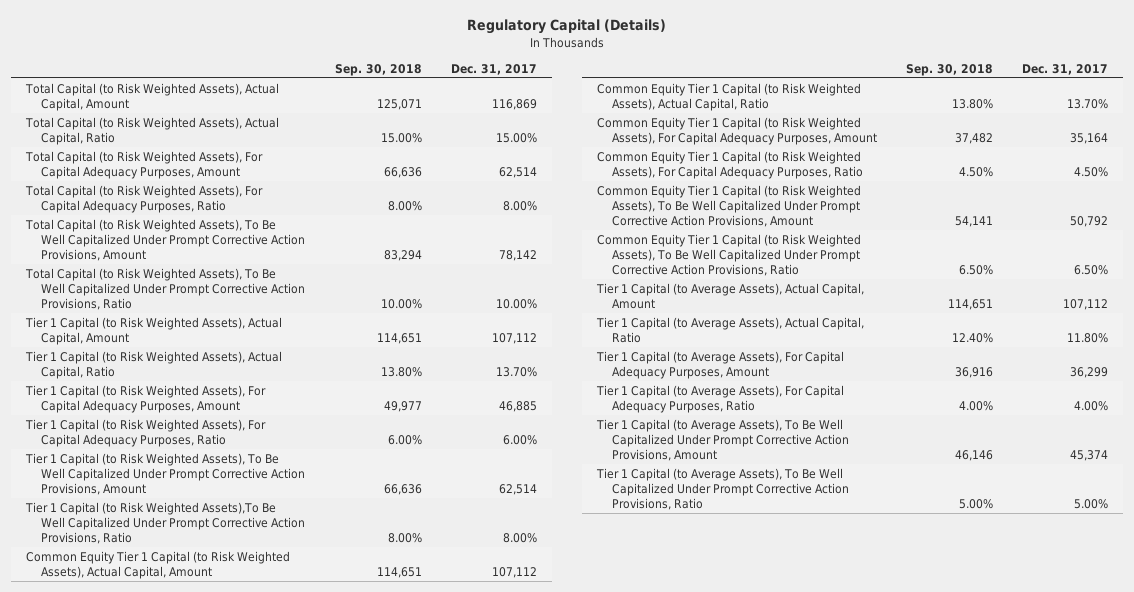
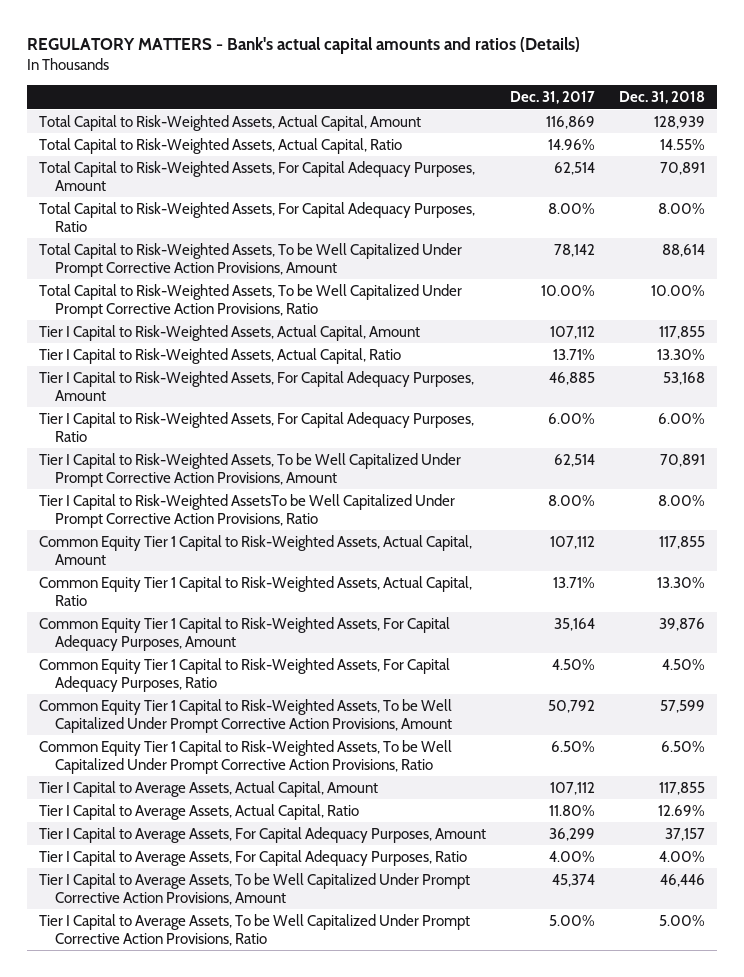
- Regulatory Capital (Details)
+ REGULATORY MATTERS - Bank's actual capital amounts and ratios (Details)
- | Sep. 30, 2018 | Dec. 31, 2017
+ | Dec. 31, 2017 | Dec. 31, 2018
- Total Capital (to Risk Weighted Assets), Actual Capital, Amount | 125,071 | 116,869
- Total Capital (to Risk Weighted Assets), Actual Capital, Ratio | 15.00% | 15.00%
- Total Capital (to Risk Weighted Assets), For Capital Adequacy Purposes, Amount | 66,636 | 62,514
- Total Capital (to Risk Weighted Assets), For Capital Adequacy Purposes, Ratio | 8.00% | 8.00%
- Total Capital (to Risk Weighted Assets), To Be Well Capitalized Under Prompt Corrective Action Provisions, Amount | 83,294 | 78,142
- Total Capital (to Risk Weighted Assets), To Be Well Capitalized Under Prompt Corrective Action Provisions, Ratio | 10.00% | 10.00%
- Tier 1 Capital (to Risk Weighted Assets), Actual Capital, Amount | 114,651 | 107,112
- Tier 1 Capital (to Risk Weighted Assets), Actual Capital, Ratio | 13.80% | 13.70%
- Tier 1 Capital (to Risk Weighted Assets), For Capital Adequacy Purposes, Amount | 49,977 | 46,885
- Tier 1 Capital (to Risk Weighted Assets), For Capital Adequacy Purposes, Ratio | 6.00% | 6.00%
- Tier 1 Capital (to Risk Weighted Assets), To Be Well Capitalized Under Prompt Corrective Action Provisions, Amount | 66,636 | 62,514
- Tier 1 Capital (to Risk Weighted Assets),To Be Well Capitalized Under Prompt Corrective Action Provisions, Ratio | 8.00% | 8.00%
- Common Equity Tier 1 Capital (to Risk Weighted Assets), Actual Capital, Amount | 114,651 | 107,112
- Common Equity Tier 1 Capital (to Risk Weighted Assets), Actual Capital, Ratio | 13.80% | 13.70%
- Common Equity Tier 1 Capital (to Risk Weighted Assets), For Capital Adequacy Purposes, Amount | 37,482 | 35,164
- Common Equity Tier 1 Capital (to Risk Weighted Assets), For Capital Adequacy Purposes, Ratio | 4.50% | 4.50%
- Common Equity Tier 1 Capital (to Risk Weighted Assets), To Be Well Capitalized Under Prompt Corrective Action Provisions, Amount | 54,141 | 50,792
- Common Equity Tier 1 Capital (to Risk Weighted Assets), To Be Well Capitalized Under Prompt Corrective Action Provisions, Ratio | 6.50% | 6.50%
- Tier 1 Capital (to Average Assets), Actual Capital, Amount | 114,651 | 107,112
- Tier 1 Capital (to Average Assets), Actual Capital, Ratio | 12.40% | 11.80%
- Tier 1 Capital (to Average Assets), For Capital Adequacy Purposes, Amount | 36,916 | 36,299
- Tier 1 Capital (to Average Assets), For Capital Adequacy Purposes, Ratio | 4.00% | 4.00%
- Tier 1 Capital (to Average Assets), To Be Well Capitalized Under Prompt Corrective Action Provisions, Amount | 46,146 | 45,374
- Tier 1 Capital (to Average Assets), To Be Well Capitalized Under Prompt Corrective Action Provisions, Ratio | 5.00% | 5.00%
+ Total Capital to Risk-Weighted Assets, Actual Capital, Amount | 116,869 | 128,939
+ Total Capital to Risk-Weighted Assets, Actual Capital, Ratio | 14.96% | 14.55%
+ Total Capital to Risk-Weighted Assets, For Capital Adequacy Purposes, Amount | 62,514 | 70,891
+ Total Capital to Risk-Weighted Assets, For Capital Adequacy Purposes, Ratio | 8.00% | 8.00%
+ Total Capital to Risk-Weighted Assets, To be Well Capitalized Under Prompt Corrective Action Provisions, Amount | 78,142 | 88,614
+ Total Capital to Risk-Weighted Assets, To be Well Capitalized Under Prompt Corrective Action Provisions, Ratio | 10.00% | 10.00%
+ Tier I Capital to Risk-Weighted Assets, Actual Capital, Amount | 107,112 | 117,855
+ Tier I Capital to Risk-Weighted Assets, Actual Capital, Ratio | 13.71% | 13.30%
+ Tier I Capital to Risk-Weighted Assets, For Capital Adequacy Purposes, Amount | 46,885 | 53,168
+ Tier I Capital to Risk-Weighted Assets, For Capital Adequacy Purposes, Ratio | 6.00% | 6.00%
+ Tier I Capital to Risk-Weighted Assets, To be Well Capitalized Under Prompt Corrective Action Provisions, Amount | 62,514 | 70,891
+ Tier I Capital to Risk-Weighted AssetsTo be Well Capitalized Under Prompt Corrective Action Provisions, Ratio | 8.00% | 8.00%
+ Common Equity Tier 1 Capital to Risk-Weighted Assets, Actual Capital, Amount | 107,112 | 117,855
+ Common Equity Tier 1 Capital to Risk-Weighted Assets, Actual Capital, Ratio | 13.71% | 13.30%
+ Common Equity Tier 1 Capital to Risk-Weighted Assets, For Capital Adequacy Purposes, Amount | 35,164 | 39,876
+ Common Equity Tier 1 Capital to Risk-Weighted Assets, For Capital Adequacy Purposes, Ratio | 4.50% | 4.50%
+ Common Equity Tier 1 Capital to Risk-Weighted Assets, To be Well Capitalized Under Prompt Corrective Action Provisions, Amount | 50,792 | 57,599
+ Common Equity Tier 1 Capital to Risk-Weighted Assets, To be Well Capitalized Under Prompt Corrective Action Provisions, Ratio | 6.50% | 6.50%
+ Tier I Capital to Average Assets, Actual Capital, Amount | 107,112 | 117,855
+ Tier I Capital to Average Assets, Actual Capital, Ratio | 11.80% | 12.69%
+ Tier I Capital to Average Assets, For Capital Adequacy Purposes, Amount | 36,299 | 37,157
+ Tier I Capital to Average Assets, For Capital Adequacy Purposes, Ratio | 4.00% | 4.00%
+ Tier I Capital to Average Assets, To be Well Capitalized Under Prompt Corrective Action Provisions, Amount | 45,374 | 46,446
+ Tier I Capital to Average Assets, To be Well Capitalized Under Prompt Corrective Action Provisions, Ratio | 5.00% | 5.00%

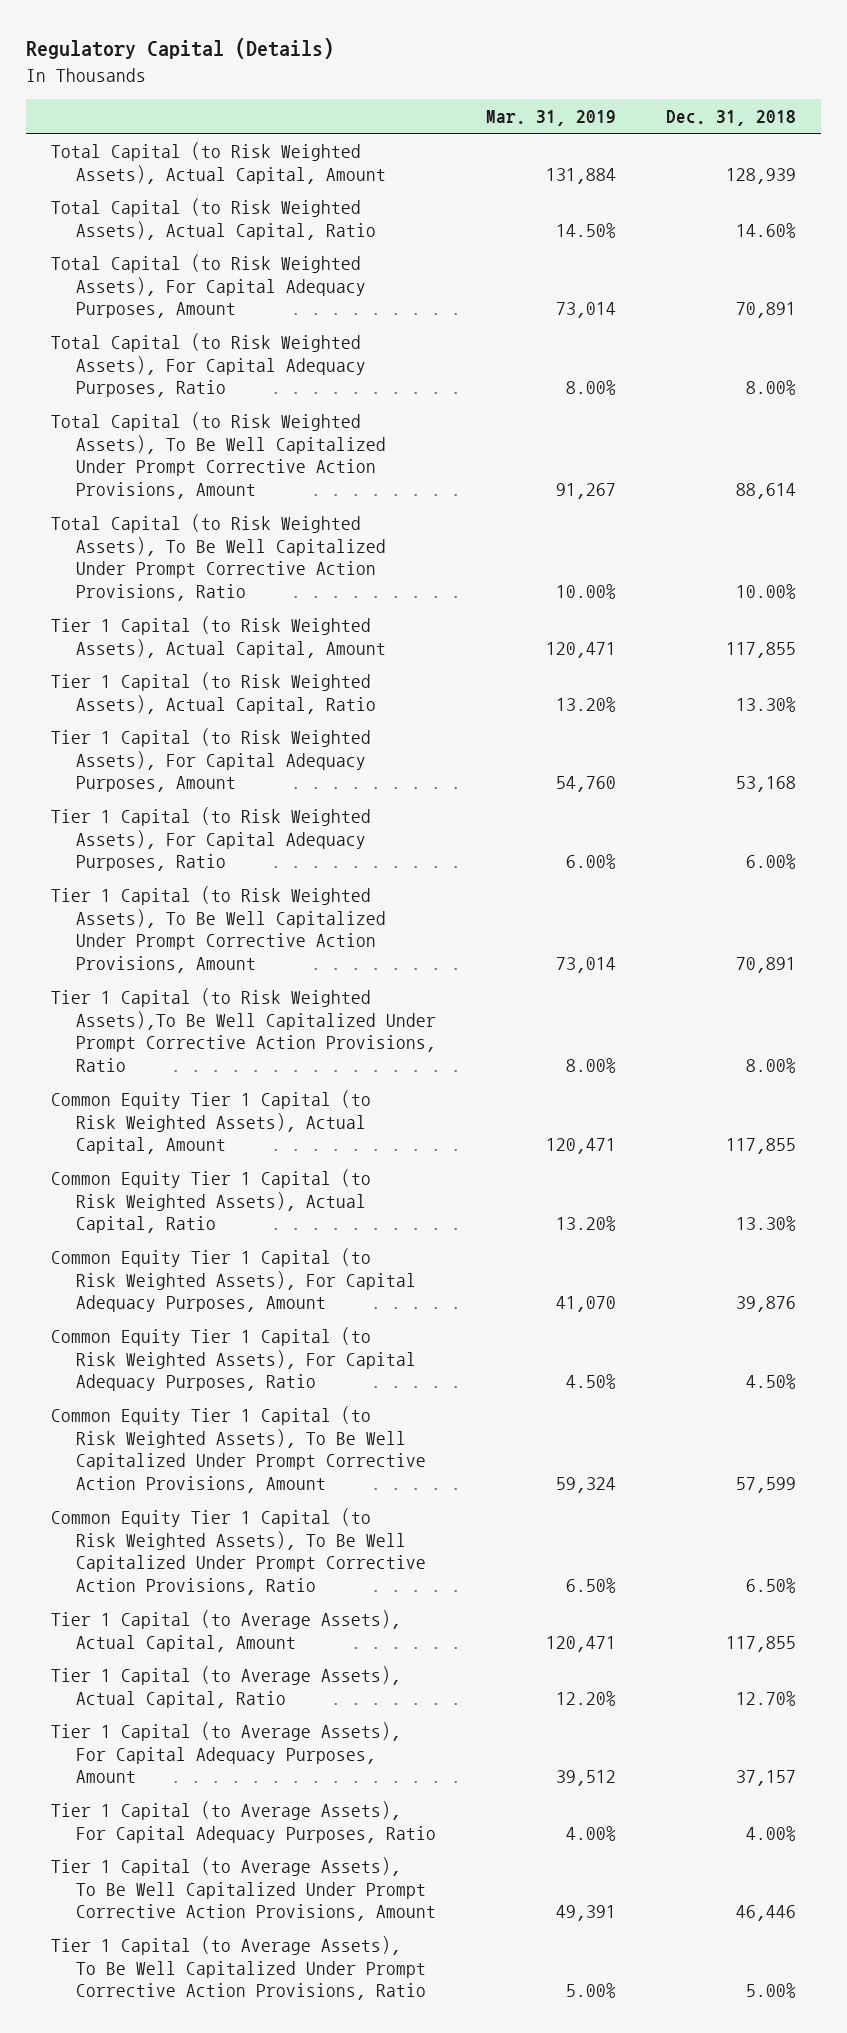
- REGULATORY MATTERS - Bank's actual capital amounts and ratios (Details)
+ Regulatory Capital (Details)
- | Dec. 31, 2017 | Dec. 31, 2018
+ | Mar. 31, 2019 | Dec. 31, 2018
- Total Capital to Risk-Weighted Assets, Actual Capital, Amount | 116,869 | 128,939
- Total Capital to Risk-Weighted Assets, Actual Capital, Ratio | 14.96% | 14.55%
- Total Capital to Risk-Weighted Assets, For Capital Adequacy Purposes, Amount | 62,514 | 70,891
- Total Capital to Risk-Weighted Assets, For Capital Adequacy Purposes, Ratio | 8.00% | 8.00%
- Total Capital to Risk-Weighted Assets, To be Well Capitalized Under Prompt Corrective Action Provisions, Amount | 78,142 | 88,614
- Total Capital to Risk-Weighted Assets, To be Well Capitalized Under Prompt Corrective Action Provisions, Ratio | 10.00% | 10.00%
- Tier I Capital to Risk-Weighted Assets, Actual Capital, Amount | 107,112 | 117,855
- Tier I Capital to Risk-Weighted Assets, Actual Capital, Ratio | 13.71% | 13.30%
- Tier I Capital to Risk-Weighted Assets, For Capital Adequacy Purposes, Amount | 46,885 | 53,168
- Tier I Capital to Risk-Weighted Assets, For Capital Adequacy Purposes, Ratio | 6.00% | 6.00%
- Tier I Capital to Risk-Weighted Assets, To be Well Capitalized Under Prompt Corrective Action Provisions, Amount | 62,514 | 70,891
- Tier I Capital to Risk-Weighted AssetsTo be Well Capitalized Under Prompt Corrective Action Provisions, Ratio | 8.00% | 8.00%
- Common Equity Tier 1 Capital to Risk-Weighted Assets, Actual Capital, Amount | 107,112 | 117,855
- Common Equity Tier 1 Capital to Risk-Weighted Assets, Actual Capital, Ratio | 13.71% | 13.30%
- Common Equity Tier 1 Capital to Risk-Weighted Assets, For Capital Adequacy Purposes, Amount | 35,164 | 39,876
- Common Equity Tier 1 Capital to Risk-Weighted Assets, For Capital Adequacy Purposes, Ratio | 4.50% | 4.50%
- Common Equity Tier 1 Capital to Risk-Weighted Assets, To be Well Capitalized Under Prompt Corrective Action Provisions, Amount | 50,792 | 57,599
- Common Equity Tier 1 Capital to Risk-Weighted Assets, To be Well Capitalized Under Prompt Corrective Action Provisions, Ratio | 6.50% | 6.50%
- Tier I Capital to Average Assets, Actual Capital, Amount | 107,112 | 117,855
- Tier I Capital to Average Assets, Actual Capital, Ratio | 11.80% | 12.69%
- Tier I Capital to Average Assets, For Capital Adequacy Purposes, Amount | 36,299 | 37,157
- Tier I Capital to Average Assets, For Capital Adequacy Purposes, Ratio | 4.00% | 4.00%
- Tier I Capital to Average Assets, To be Well Capitalized Under Prompt Corrective Action Provisions, Amount | 45,374 | 46,446
- Tier I Capital to Average Assets, To be Well Capitalized Under Prompt Corrective Action Provisions, Ratio | 5.00% | 5.00%
+ Total Capital (to Risk Weighted Assets), Actual Capital, Amount | 131,884 | 128,939
+ Total Capital (to Risk Weighted Assets), Actual Capital, Ratio | 14.50% | 14.60%
+ Total Capital (to Risk Weighted Assets), For Capital Adequacy Purposes, Amount | 73,014 | 70,891
+ Total Capital (to Risk Weighted Assets), For Capital Adequacy Purposes, Ratio | 8.00% | 8.00%
+ Total Capital (to Risk Weighted Assets), To Be Well Capitalized Under Prompt Corrective Action Provisions, Amount | 91,267 | 88,614
+ Total Capital (to Risk Weighted Assets), To Be Well Capitalized Under Prompt Corrective Action Provisions, Ratio | 10.00% | 10.00%
+ Tier 1 Capital (to Risk Weighted Assets), Actual Capital, Amount | 120,471 | 117,855
+ Tier 1 Capital (to Risk Weighted Assets), Actual Capital, Ratio | 13.20% | 13.30%
+ Tier 1 Capital (to Risk Weighted Assets), For Capital Adequacy Purposes, Amount | 54,760 | 53,168
+ Tier 1 Capital (to Risk Weighted Assets), For Capital Adequacy Purposes, Ratio | 6.00% | 6.00%
+ Tier 1 Capital (to Risk Weighted Assets), To Be Well Capitalized Under Prompt Corrective Action Provisions, Amount | 73,014 | 70,891
+ Tier 1 Capital (to Risk Weighted Assets),To Be Well Capitalized Under Prompt Corrective Action Provisions, Ratio | 8.00% | 8.00%
+ Common Equity Tier 1 Capital (to Risk Weighted Assets), Actual Capital, Amount | 120,471 | 117,855
+ Common Equity Tier 1 Capital (to Risk Weighted Assets), Actual Capital, Ratio | 13.20% | 13.30%
+ Common Equity Tier 1 Capital (to Risk Weighted Assets), For Capital Adequacy Purposes, Amount | 41,070 | 39,876
+ Common Equity Tier 1 Capital (to Risk Weighted Assets), For Capital Adequacy Purposes, Ratio | 4.50% | 4.50%
+ Common Equity Tier 1 Capital (to Risk Weighted Assets), To Be Well Capitalized Under Prompt Corrective Action Provisions, Amount | 59,324 | 57,599
+ Common Equity Tier 1 Capital (to Risk Weighted Assets), To Be Well Capitalized Under Prompt Corrective Action Provisions, Ratio | 6.50% | 6.50%
+ Tier 1 Capital (to Average Assets), Actual Capital, Amount | 120,471 | 117,855
+ Tier 1 Capital (to Average Assets), Actual Capital, Ratio | 12.20% | 12.70%
+ Tier 1 Capital (to Average Assets), For Capital Adequacy Purposes, Amount | 39,512 | 37,157
+ Tier 1 Capital (to Average Assets), For Capital Adequacy Purposes, Ratio | 4.00% | 4.00%
+ Tier 1 Capital (to Average Assets), To Be Well Capitalized Under Prompt Corrective Action Provisions, Amount | 49,391 | 46,446
+ Tier 1 Capital (to Average Assets), To Be Well Capitalized Under Prompt Corrective Action Provisions, Ratio | 5.00% | 5.00%

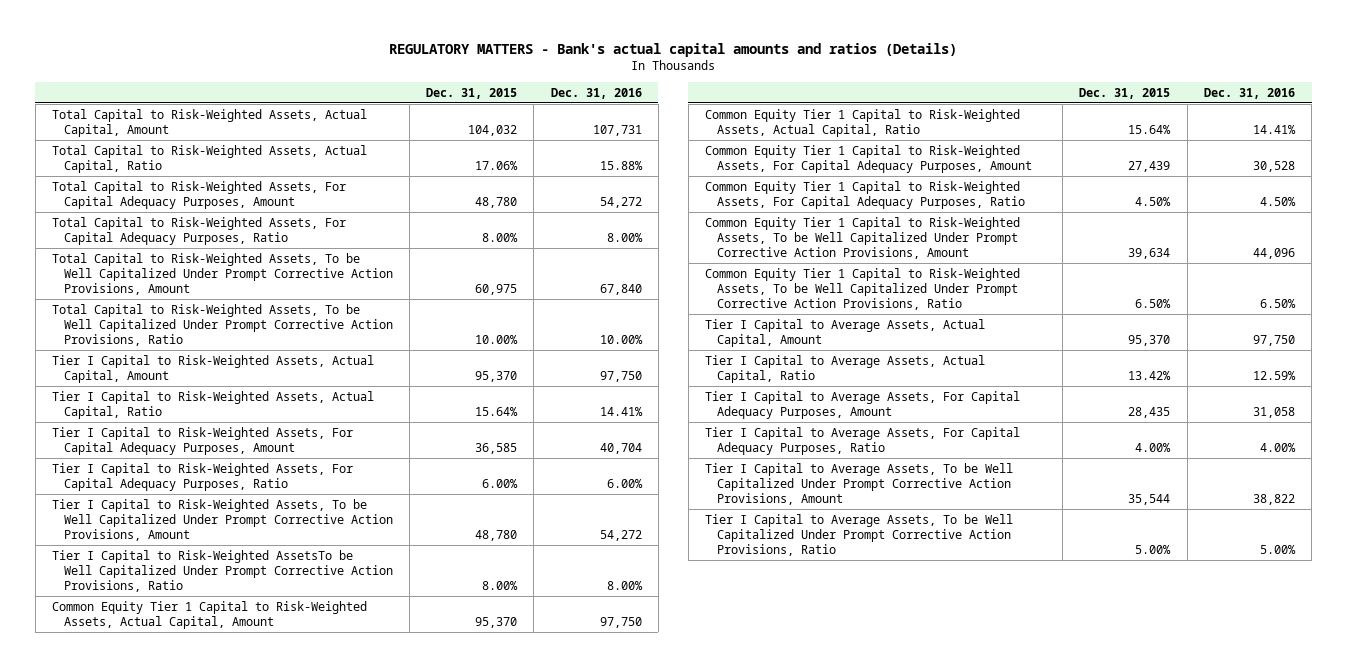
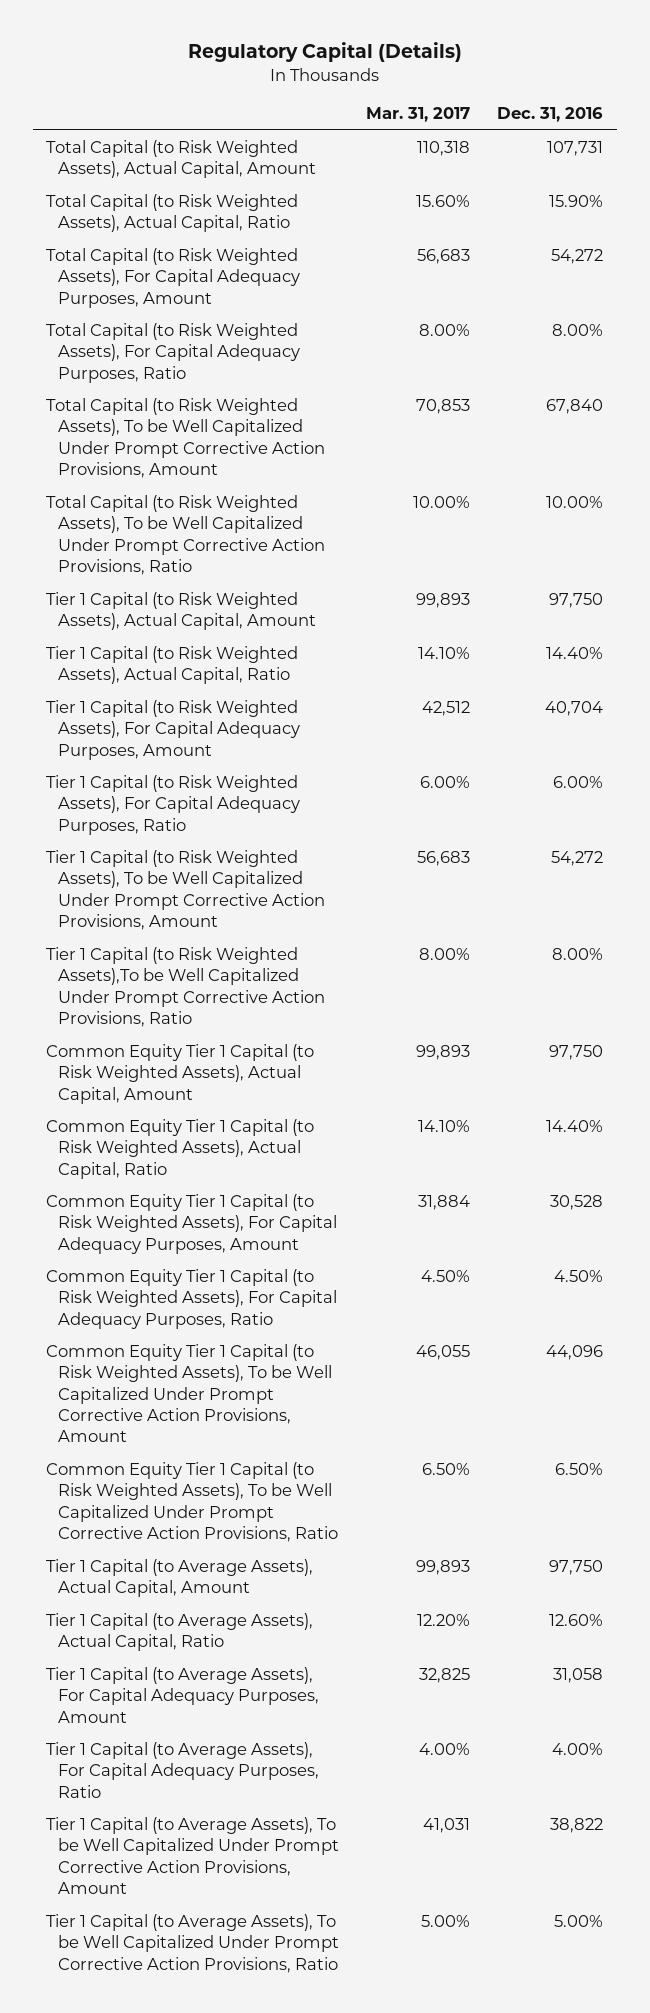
- REGULATORY MATTERS - Bank's actual capital amounts and ratios (Details)
+ Regulatory Capital (Details)
- | Dec. 31, 2015 | Dec. 31, 2016
+ | Mar. 31, 2017 | Dec. 31, 2016
- Total Capital to Risk-Weighted Assets, Actual Capital, Amount | 104,032 | 107,731
- Total Capital to Risk-Weighted Assets, Actual Capital, Ratio | 17.06% | 15.88%
- Total Capital to Risk-Weighted Assets, For Capital Adequacy Purposes, Amount | 48,780 | 54,272
- Total Capital to Risk-Weighted Assets, For Capital Adequacy Purposes, Ratio | 8.00% | 8.00%
- Total Capital to Risk-Weighted Assets, To be Well Capitalized Under Prompt Corrective Action Provisions, Amount | 60,975 | 67,840
- Total Capital to Risk-Weighted Assets, To be Well Capitalized Under Prompt Corrective Action Provisions, Ratio | 10.00% | 10.00%
- Tier I Capital to Risk-Weighted Assets, Actual Capital, Amount | 95,370 | 97,750
- Tier I Capital to Risk-Weighted Assets, Actual Capital, Ratio | 15.64% | 14.41%
- Tier I Capital to Risk-Weighted Assets, For Capital Adequacy Purposes, Amount | 36,585 | 40,704
- Tier I Capital to Risk-Weighted Assets, For Capital Adequacy Purposes, Ratio | 6.00% | 6.00%
- Tier I Capital to Risk-Weighted Assets, To be Well Capitalized Under Prompt Corrective Action Provisions, Amount | 48,780 | 54,272
- Tier I Capital to Risk-Weighted AssetsTo be Well Capitalized Under Prompt Corrective Action Provisions, Ratio | 8.00% | 8.00%
- Common Equity Tier 1 Capital to Risk-Weighted Assets, Actual Capital, Amount | 95,370 | 97,750
- Common Equity Tier 1 Capital to Risk-Weighted Assets, Actual Capital, Ratio | 15.64% | 14.41%
- Common Equity Tier 1 Capital to Risk-Weighted Assets, For Capital Adequacy Purposes, Amount | 27,439 | 30,528
- Common Equity Tier 1 Capital to Risk-Weighted Assets, For Capital Adequacy Purposes, Ratio | 4.50% | 4.50%
- Common Equity Tier 1 Capital to Risk-Weighted Assets, To be Well Capitalized Under Prompt Corrective Action Provisions, Amount | 39,634 | 44,096
- Common Equity Tier 1 Capital to Risk-Weighted Assets, To be Well Capitalized Under Prompt Corrective Action Provisions, Ratio | 6.50% | 6.50%
- Tier I Capital to Average Assets, Actual Capital, Amount | 95,370 | 97,750
- Tier I Capital to Average Assets, Actual Capital, Ratio | 13.42% | 12.59%
- Tier I Capital to Average Assets, For Capital Adequacy Purposes, Amount | 28,435 | 31,058
- Tier I Capital to Average Assets, For Capital Adequacy Purposes, Ratio | 4.00% | 4.00%
- Tier I Capital to Average Assets, To be Well Capitalized Under Prompt Corrective Action Provisions, Amount | 35,544 | 38,822
- Tier I Capital to Average Assets, To be Well Capitalized Under Prompt Corrective Action Provisions, Ratio | 5.00% | 5.00%
+ Total Capital (to Risk Weighted Assets), Actual Capital, Amount | 110,318 | 107,731
+ Total Capital (to Risk Weighted Assets), Actual Capital, Ratio | 15.60% | 15.90%
+ Total Capital (to Risk Weighted Assets), For Capital Adequacy Purposes, Amount | 56,683 | 54,272
+ Total Capital (to Risk Weighted Assets), For Capital Adequacy Purposes, Ratio | 8.00% | 8.00%
+ Total Capital (to Risk Weighted Assets), To be Well Capitalized Under Prompt Corrective Action Provisions, Amount | 70,853 | 67,840
+ Total Capital (to Risk Weighted Assets), To be Well Capitalized Under Prompt Corrective Action Provisions, Ratio | 10.00% | 10.00%
+ Tier 1 Capital (to Risk Weighted Assets), Actual Capital, Amount | 99,893 | 97,750
+ Tier 1 Capital (to Risk Weighted Assets), Actual Capital, Ratio | 14.10% | 14.40%
+ Tier 1 Capital (to Risk Weighted Assets), For Capital Adequacy Purposes, Amount | 42,512 | 40,704
+ Tier 1 Capital (to Risk Weighted Assets), For Capital Adequacy Purposes, Ratio | 6.00% | 6.00%
+ Tier 1 Capital (to Risk Weighted Assets), To be Well Capitalized Under Prompt Corrective Action Provisions, Amount | 56,683 | 54,272
+ Tier 1 Capital (to Risk Weighted Assets),To be Well Capitalized Under Prompt Corrective Action Provisions, Ratio | 8.00% | 8.00%
+ Common Equity Tier 1 Capital (to Risk Weighted Assets), Actual Capital, Amount | 99,893 | 97,750
+ Common Equity Tier 1 Capital (to Risk Weighted Assets), Actual Capital, Ratio | 14.10% | 14.40%
+ Common Equity Tier 1 Capital (to Risk Weighted Assets), For Capital Adequacy Purposes, Amount | 31,884 | 30,528
+ Common Equity Tier 1 Capital (to Risk Weighted Assets), For Capital Adequacy Purposes, Ratio | 4.50% | 4.50%
+ Common Equity Tier 1 Capital (to Risk Weighted Assets), To be Well Capitalized Under Prompt Corrective Action Provisions, Amount | 46,055 | 44,096
+ Common Equity Tier 1 Capital (to Risk Weighted Assets), To be Well Capitalized Under Prompt Corrective Action Provisions, Ratio | 6.50% | 6.50%
+ Tier 1 Capital (to Average Assets), Actual Capital, Amount | 99,893 | 97,750
+ Tier 1 Capital (to Average Assets), Actual Capital, Ratio | 12.20% | 12.60%
+ Tier 1 Capital (to Average Assets), For Capital Adequacy Purposes, Amount | 32,825 | 31,058
+ Tier 1 Capital (to Average Assets), For Capital Adequacy Purposes, Ratio | 4.00% | 4.00%
+ Tier 1 Capital (to Average Assets), To be Well Capitalized Under Prompt Corrective Action Provisions, Amount | 41,031 | 38,822
+ Tier 1 Capital (to Average Assets), To be Well Capitalized Under Prompt Corrective Action Provisions, Ratio | 5.00% | 5.00%

